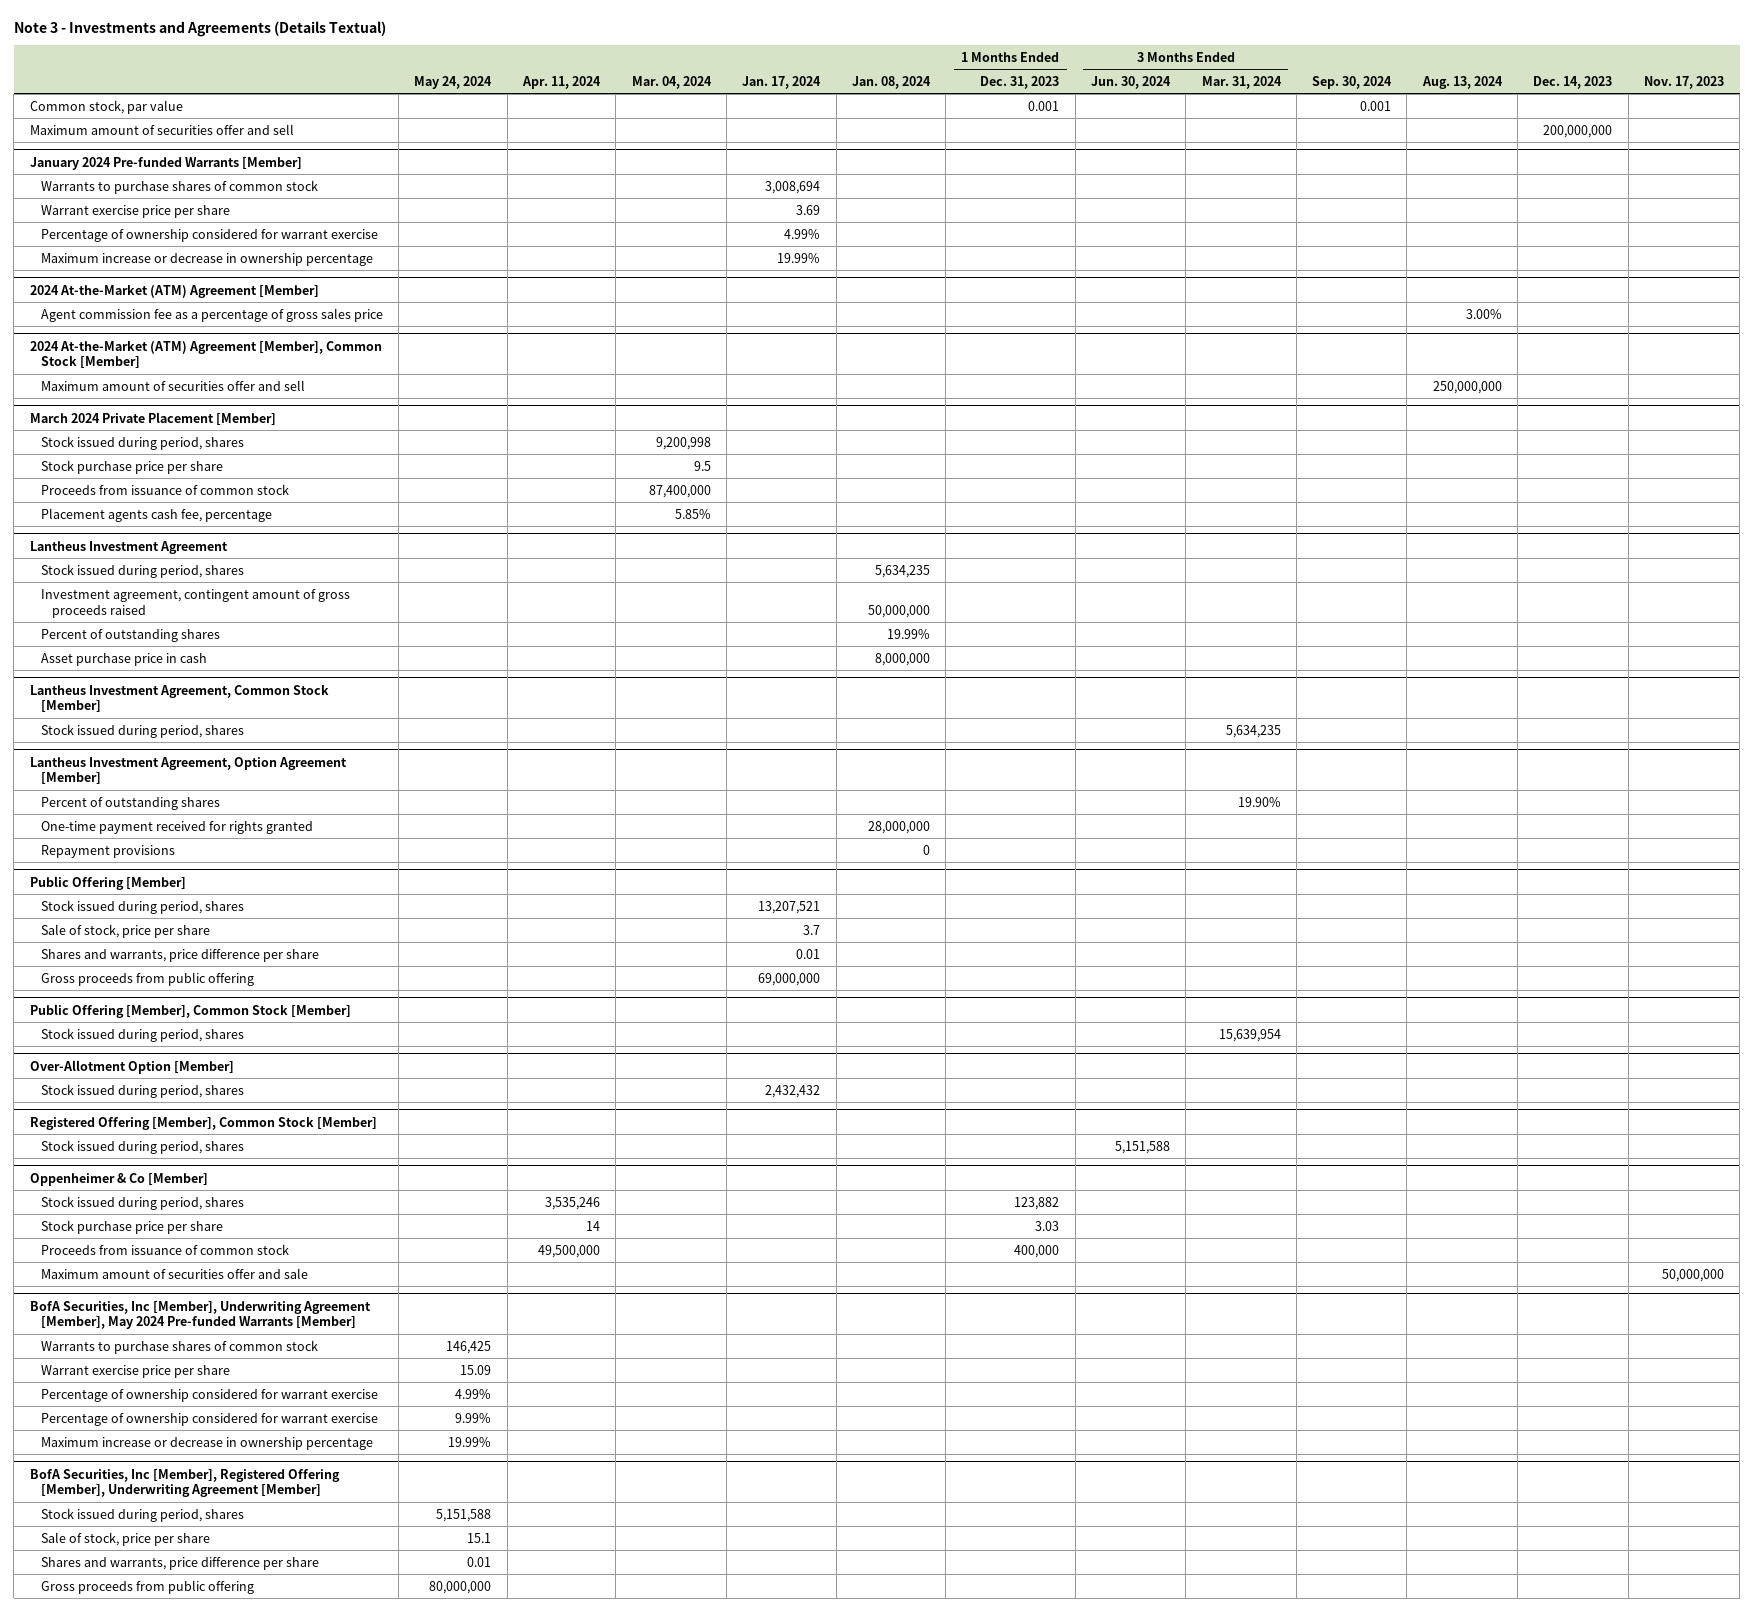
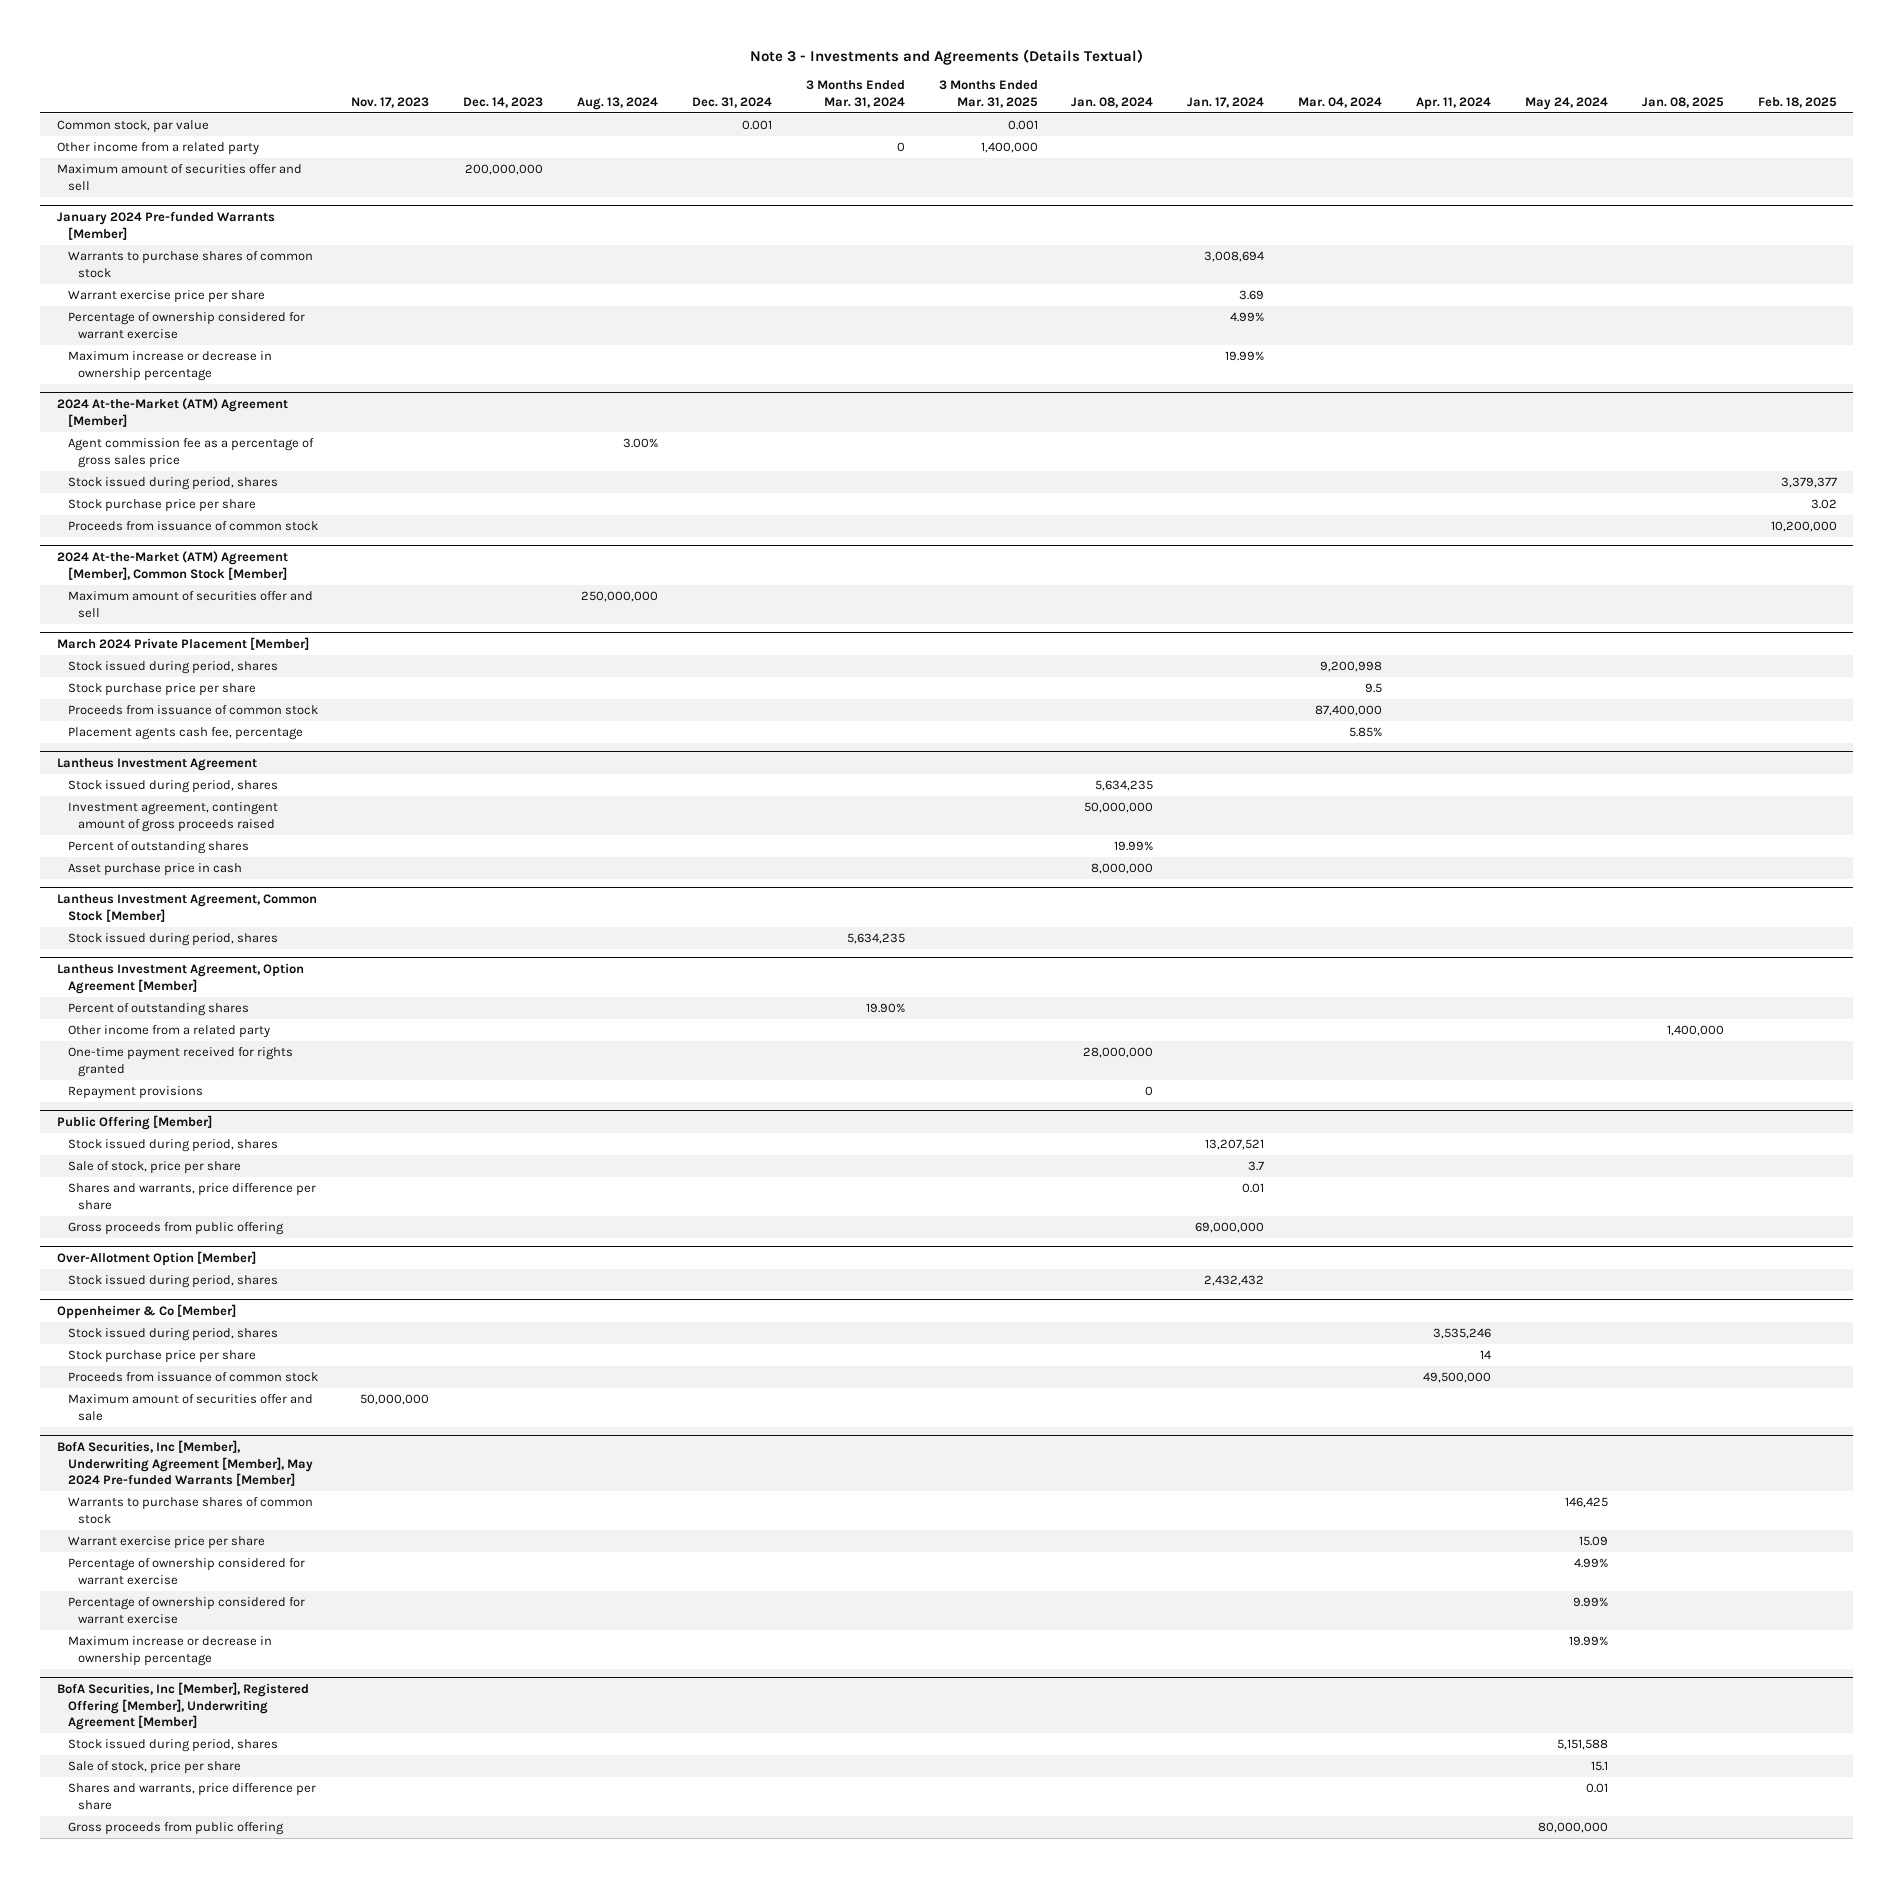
- | May 24, 2024 | Apr. 11, 2024 | Mar. 04, 2024 | Jan. 17, 2024 | Jan. 08, 2024 | 1 Months Ended Dec. 31, 2023 | 3 Months Ended Jun. 30, 2024 | 3 Months Ended Mar. 31, 2024 | Sep. 30, 2024 | Aug. 13, 2024 | Dec. 14, 2023 | Nov. 17, 2023
+ | Nov. 17, 2023 | Dec. 14, 2023 | Aug. 13, 2024 | Dec. 31, 2024 | 3 Months Ended Mar. 31, 2024 | 3 Months Ended Mar. 31, 2025 | Jan. 08, 2024 | Jan. 17, 2024 | Mar. 04, 2024 | Apr. 11, 2024 | May 24, 2024 | Jan. 08, 2025 | Feb. 18, 2025
+ Other income from a related party | | | | | 0 | 1,400,000 | | | | | | |
@ 2024 At-the-Market (ATM) Agreement [Member]
+ Stock issued during period, shares | | | | | | | | | | | | | 3,379,377
+ Stock purchase price per share | | | | | | | | | | | | | 3.02
+ Proceeds from issuance of common stock | | | | | | | | | | | | | 10,200,000
@ Lantheus Investment Agreement, Option Agreement [Member]
+ Other income from a related party | | | | | | | | | | | | 1,400,000 |
- Public Offering [Member], Common Stock [Member]
- Stock issued during period, shares | | | | | | | | 15,639,954 | | | |
- Registered Offering [Member], Common Stock [Member]
- Stock issued during period, shares | | | | | | | 5,151,588 | | | | |

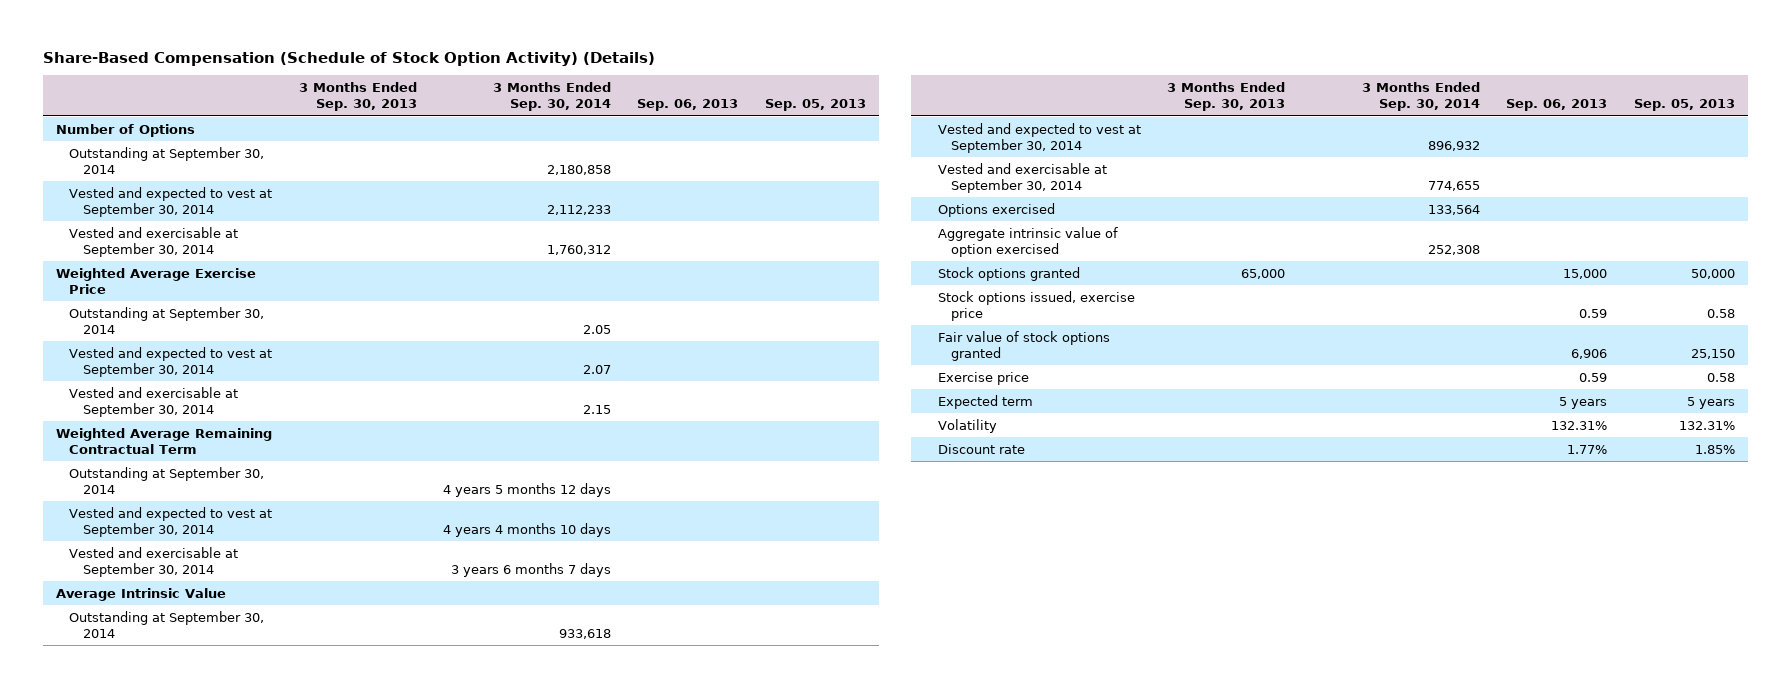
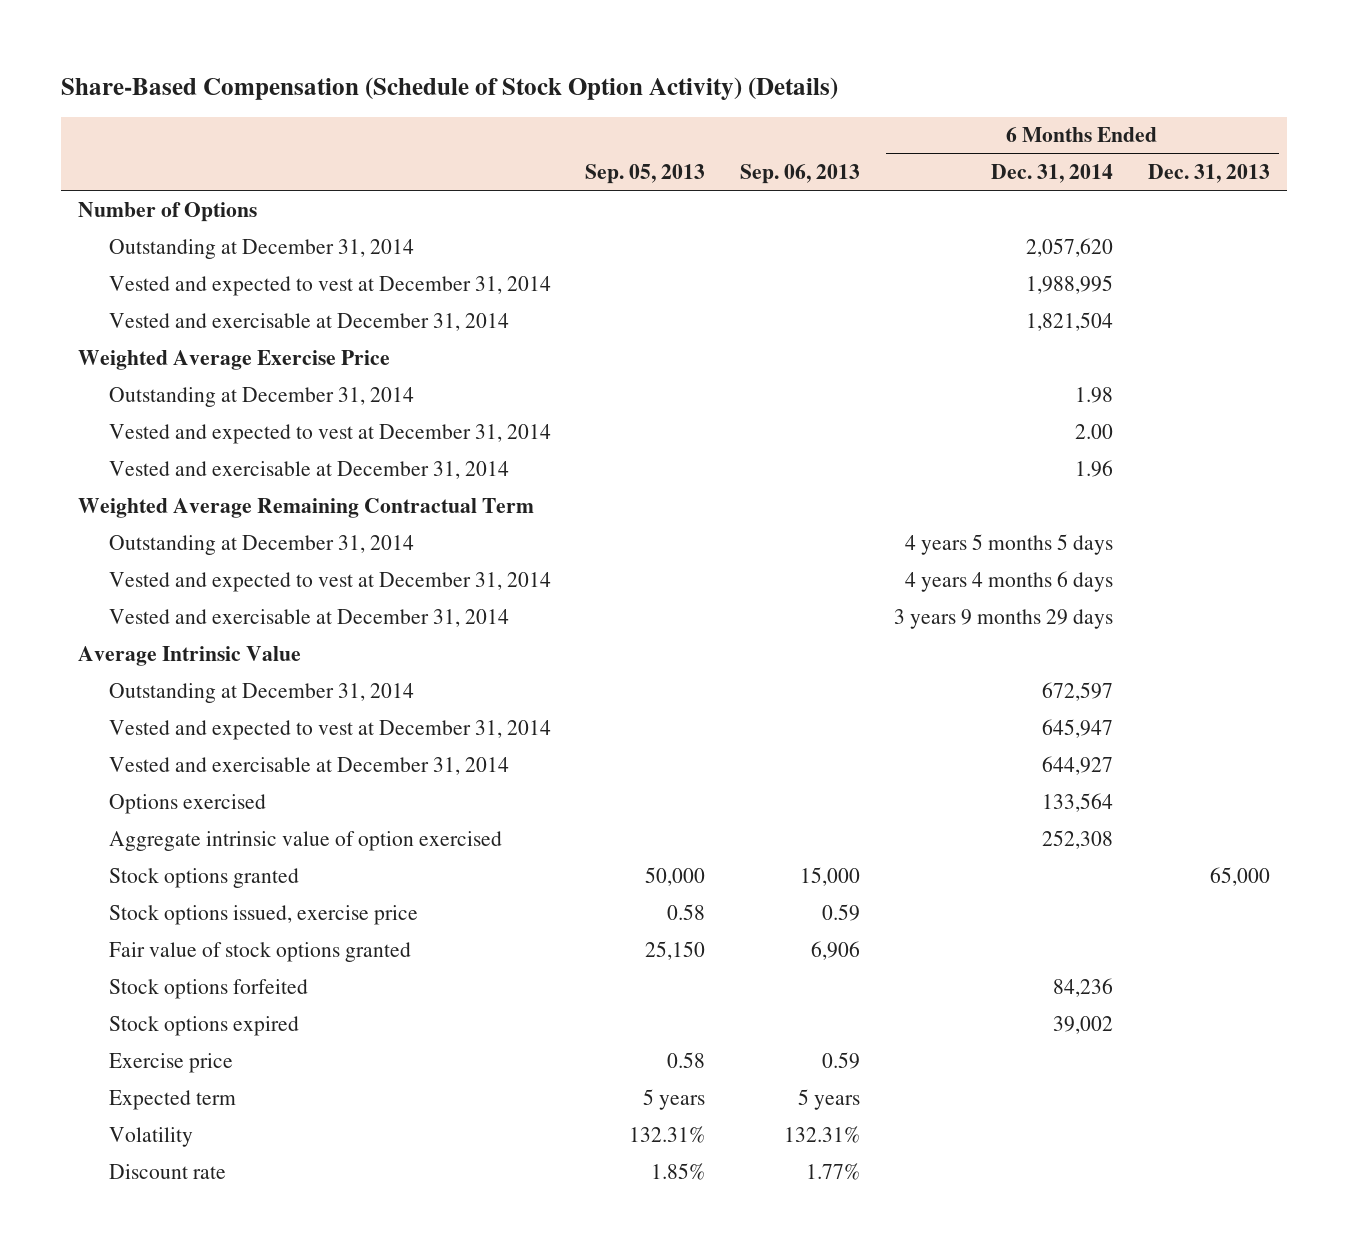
- | 3 Months Ended Sep. 30, 2013 | 3 Months Ended Sep. 30, 2014 | Sep. 06, 2013 | Sep. 05, 2013
+ | Sep. 05, 2013 | Sep. 06, 2013 | 6 Months Ended Dec. 31, 2014 | 6 Months Ended Dec. 31, 2013
- Outstanding at September 30, 2014 | | 2,180,858 | |
- Vested and expected to vest at September 30, 2014 | | 2,112,233 | |
- Vested and exercisable at September 30, 2014 | | 1,760,312 | |
+ Outstanding at December 31, 2014 | | | 2,057,620 |
+ Vested and expected to vest at December 31, 2014 | | | 1,988,995 |
+ Vested and exercisable at December 31, 2014 | | | 1,821,504 |
- Outstanding at September 30, 2014 | | 2.05 | |
- Vested and expected to vest at September 30, 2014 | | 2.07 | |
- Vested and exercisable at September 30, 2014 | | 2.15 | |
+ Outstanding at December 31, 2014 | | | 1.98 |
+ Vested and expected to vest at December 31, 2014 | | | 2.00 |
+ Vested and exercisable at December 31, 2014 | | | 1.96 |
- Outstanding at September 30, 2014 | | 4 years 5 months 12 days | |
- Vested and expected to vest at September 30, 2014 | | 4 years 4 months 10 days | |
- Vested and exercisable at September 30, 2014 | | 3 years 6 months 7 days | |
+ Outstanding at December 31, 2014 | | | 4 years 5 months 5 days |
+ Vested and expected to vest at December 31, 2014 | | | 4 years 4 months 6 days |
+ Vested and exercisable at December 31, 2014 | | | 3 years 9 months 29 days |
- Outstanding at September 30, 2014 | | 933,618 | |
- Vested and expected to vest at September 30, 2014 | | 896,932 | |
- Vested and exercisable at September 30, 2014 | | 774,655 | |
+ Outstanding at December 31, 2014 | | | 672,597 |
+ Vested and expected to vest at December 31, 2014 | | | 645,947 |
+ Vested and exercisable at December 31, 2014 | | | 644,927 |
+ Stock options forfeited | | | 84,236 |
+ Stock options expired | | | 39,002 |

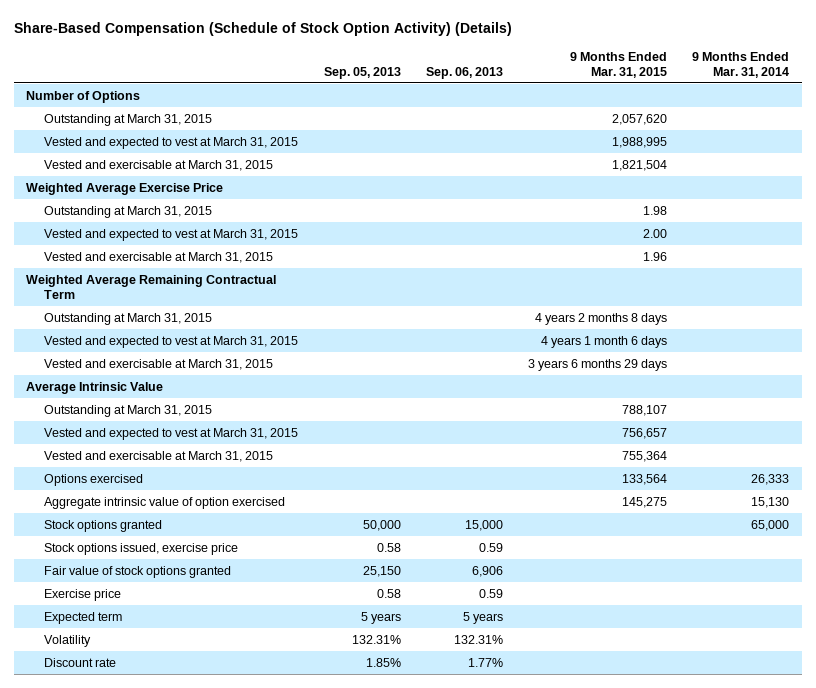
- | Sep. 05, 2013 | Sep. 06, 2013 | 6 Months Ended Dec. 31, 2014 | 6 Months Ended Dec. 31, 2013
+ | Sep. 05, 2013 | Sep. 06, 2013 | 9 Months Ended Mar. 31, 2015 | 9 Months Ended Mar. 31, 2014
- Outstanding at December 31, 2014 | | | 2,057,620 |
- Vested and expected to vest at December 31, 2014 | | | 1,988,995 |
- Vested and exercisable at December 31, 2014 | | | 1,821,504 |
+ Outstanding at March 31, 2015 | | | 2,057,620 |
+ Vested and expected to vest at March 31, 2015 | | | 1,988,995 |
+ Vested and exercisable at March 31, 2015 | | | 1,821,504 |
- Outstanding at December 31, 2014 | | | 1.98 |
- Vested and expected to vest at December 31, 2014 | | | 2.00 |
- Vested and exercisable at December 31, 2014 | | | 1.96 |
+ Outstanding at March 31, 2015 | | | 1.98 |
+ Vested and expected to vest at March 31, 2015 | | | 2.00 |
+ Vested and exercisable at March 31, 2015 | | | 1.96 |
- Outstanding at December 31, 2014 | | | 4 years 5 months 5 days |
- Vested and expected to vest at December 31, 2014 | | | 4 years 4 months 6 days |
- Vested and exercisable at December 31, 2014 | | | 3 years 9 months 29 days |
+ Outstanding at March 31, 2015 | | | 4 years 2 months 8 days |
+ Vested and expected to vest at March 31, 2015 | | | 4 years 1 month 6 days |
+ Vested and exercisable at March 31, 2015 | | | 3 years 6 months 29 days |
- Outstanding at December 31, 2014 | | | 672,597 |
- Vested and expected to vest at December 31, 2014 | | | 645,947 |
- Vested and exercisable at December 31, 2014 | | | 644,927 |
+ Outstanding at March 31, 2015 | | | 788,107 |
+ Vested and expected to vest at March 31, 2015 | | | 756,657 |
+ Vested and exercisable at March 31, 2015 | | | 755,364 |
- Stock options forfeited | | | 84,236 |
- Stock options expired | | | 39,002 |

